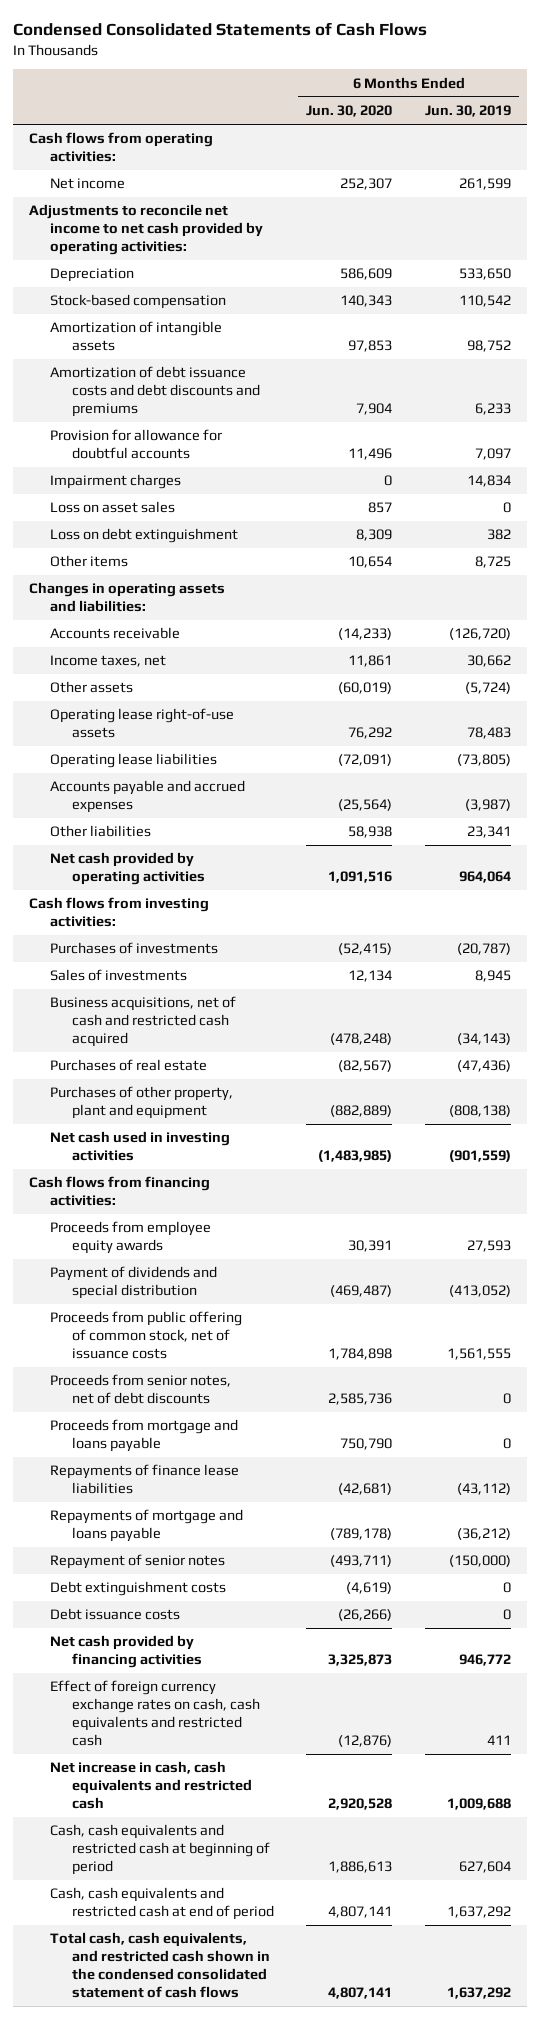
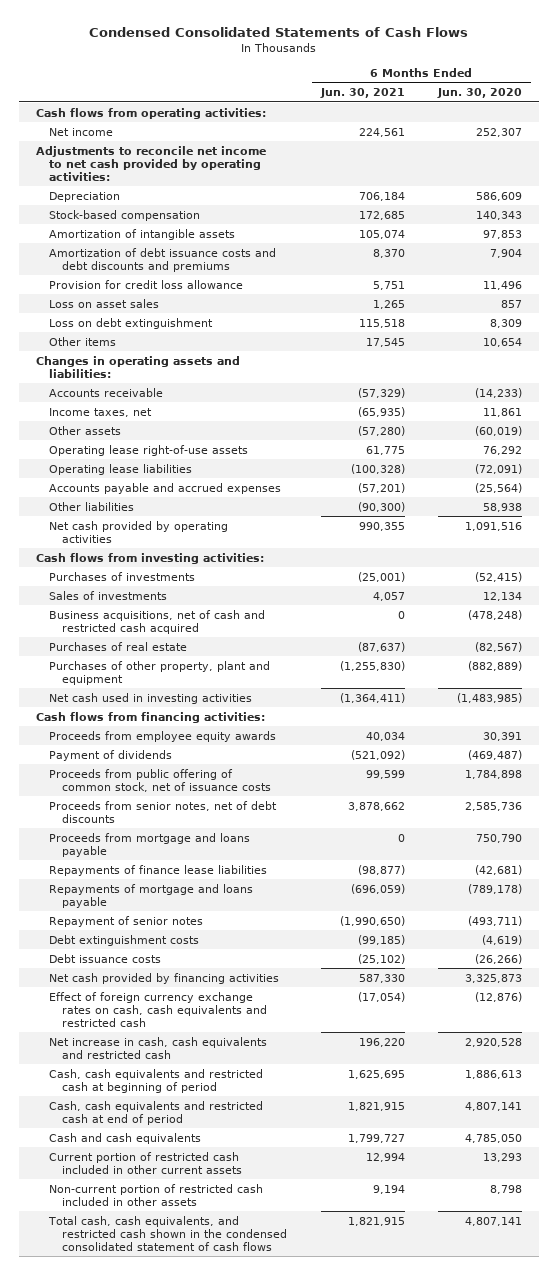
- | 6 Months Ended Jun. 30, 2020 | 6 Months Ended Jun. 30, 2019
+ | 6 Months Ended Jun. 30, 2021 | 6 Months Ended Jun. 30, 2020
- Provision for allowance for doubtful accounts | 11,496 | 7,097
- Impairment charges | 0 | 14,834
+ Provision for credit loss allowance | 5,751 | 11,496
- Payment of dividends and special distribution | (469,487) | (413,052)
+ Payment of dividends | (521,092) | (469,487)
+ Cash and cash equivalents | 1,799,727 | 4,785,050
+ Current portion of restricted cash included in other current assets | 12,994 | 13,293
+ Non-current portion of restricted cash included in other assets | 9,194 | 8,798

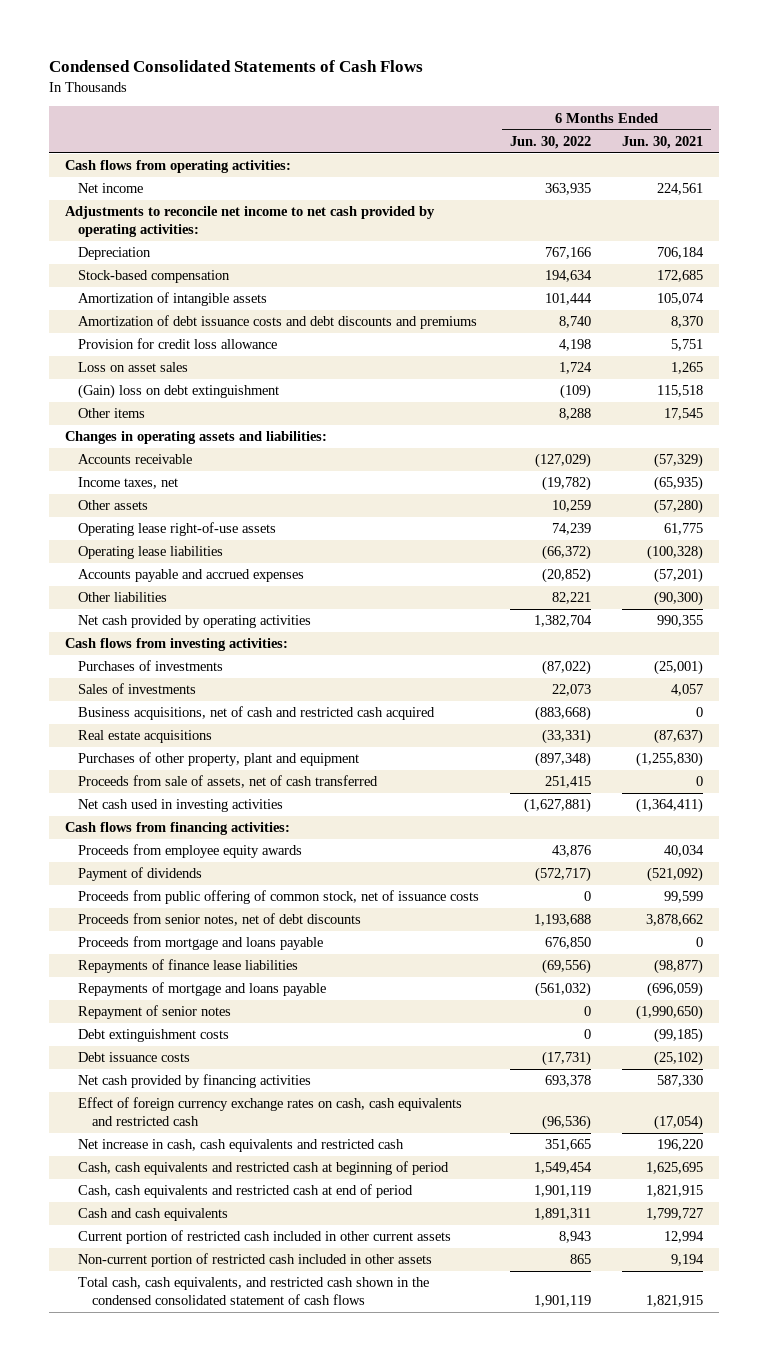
- | 6 Months Ended Jun. 30, 2021 | 6 Months Ended Jun. 30, 2020
+ | 6 Months Ended Jun. 30, 2022 | 6 Months Ended Jun. 30, 2021
- Loss on debt extinguishment | 115,518 | 8,309
+ (Gain) loss on debt extinguishment | (109) | 115,518
- Purchases of real estate | (87,637) | (82,567)
+ Real estate acquisitions | (33,331) | (87,637)
+ Proceeds from sale of assets, net of cash transferred | 251,415 | 0

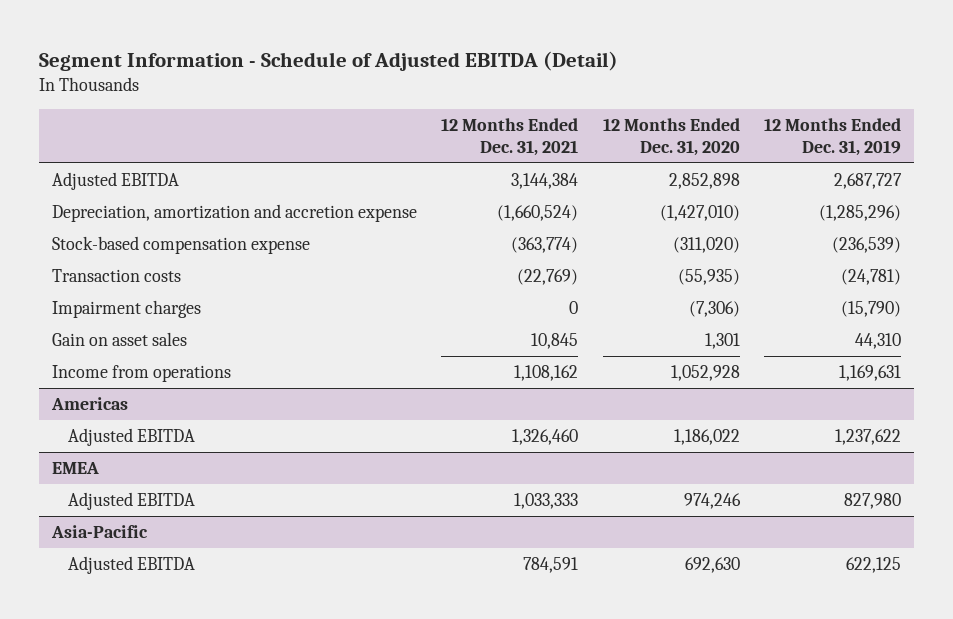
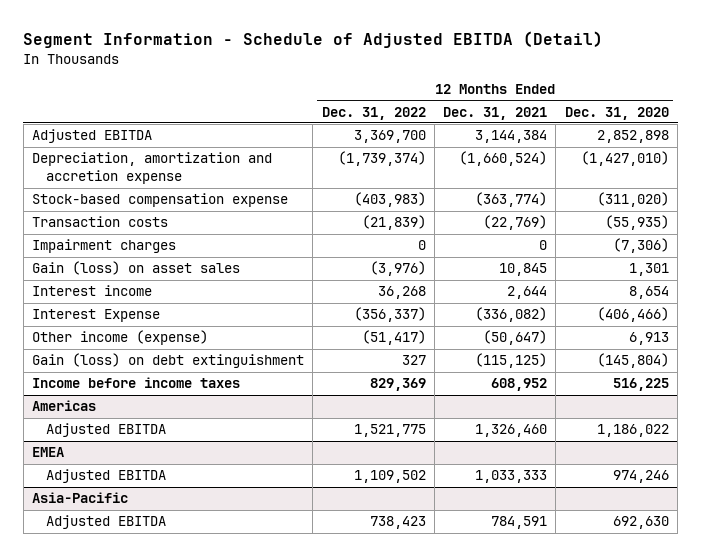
- | 12 Months Ended Dec. 31, 2021 | 12 Months Ended Dec. 31, 2020 | 12 Months Ended Dec. 31, 2019
+ | 12 Months Ended Dec. 31, 2022 | 12 Months Ended Dec. 31, 2021 | 12 Months Ended Dec. 31, 2020
- Gain on asset sales | 10,845 | 1,301 | 44,310
- Income from operations | 1,108,162 | 1,052,928 | 1,169,631
+ Gain (loss) on asset sales | (3,976) | 10,845 | 1,301
+ Interest income | 36,268 | 2,644 | 8,654
+ Interest Expense | (356,337) | (336,082) | (406,466)
+ Other income (expense) | (51,417) | (50,647) | 6,913
+ Gain (loss) on debt extinguishment | 327 | (115,125) | (145,804)
+ Income before income taxes | 829,369 | 608,952 | 516,225

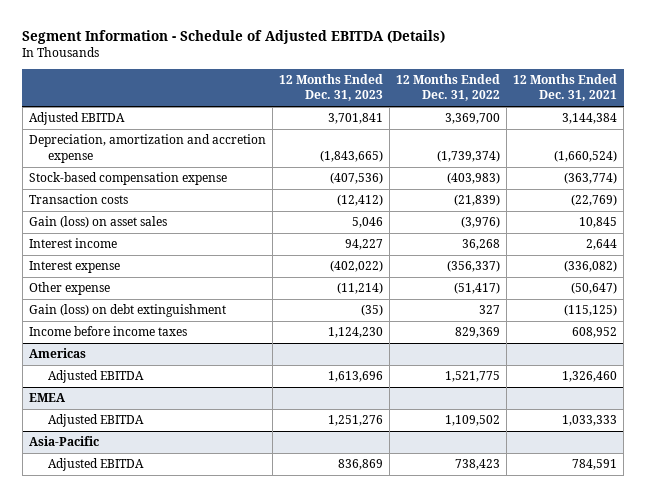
- Segment Information - Schedule of Adjusted EBITDA (Detail)
+ Segment Information - Schedule of Adjusted EBITDA (Details)
- | 12 Months Ended Dec. 31, 2022 | 12 Months Ended Dec. 31, 2021 | 12 Months Ended Dec. 31, 2020
+ | 12 Months Ended Dec. 31, 2023 | 12 Months Ended Dec. 31, 2022 | 12 Months Ended Dec. 31, 2021
- Impairment charges | 0 | 0 | (7,306)
- Interest Expense | (356,337) | (336,082) | (406,466)
- Other income (expense) | (51,417) | (50,647) | 6,913
+ Interest expense | (402,022) | (356,337) | (336,082)
+ Other expense | (11,214) | (51,417) | (50,647)

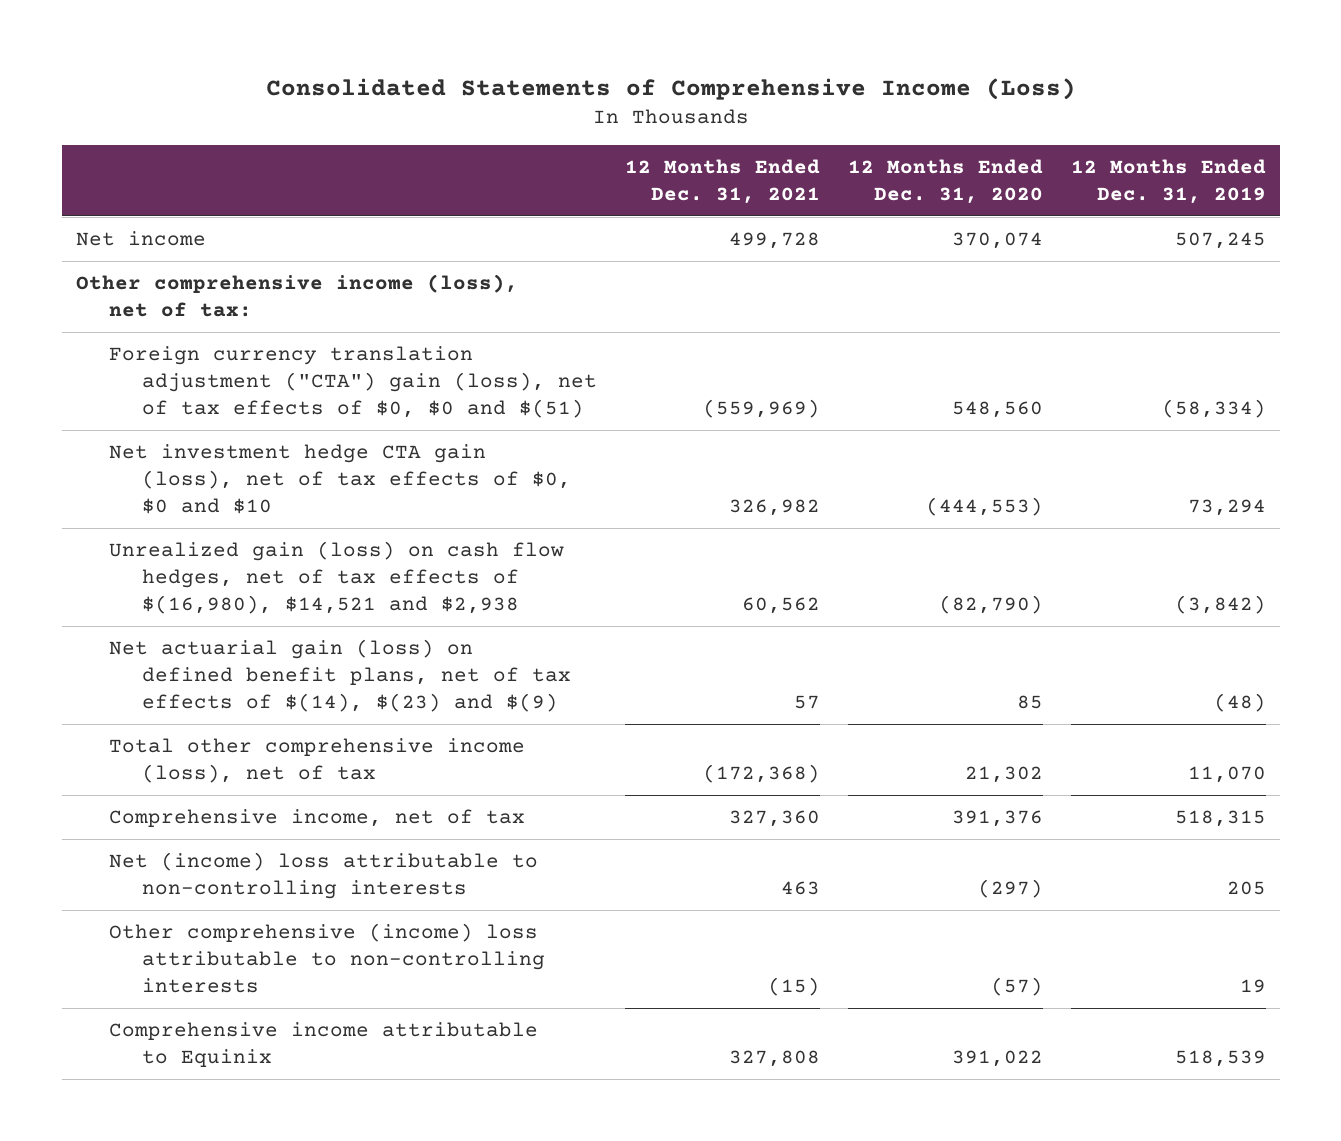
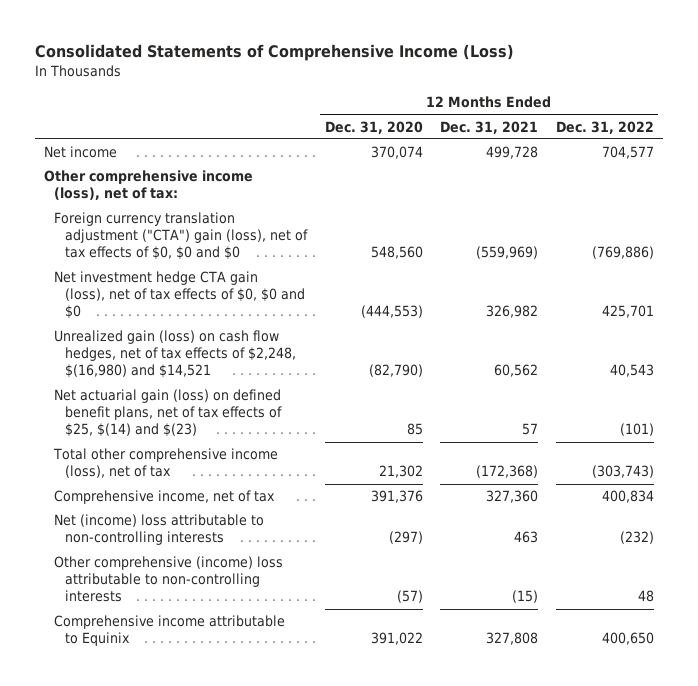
- | 12 Months Ended Dec. 31, 2021 | 12 Months Ended Dec. 31, 2020 | 12 Months Ended Dec. 31, 2019
+ | 12 Months Ended Dec. 31, 2020 | 12 Months Ended Dec. 31, 2021 | 12 Months Ended Dec. 31, 2022
- Foreign currency translation adjustment ("CTA") gain (loss), net of tax effects of $0, $0 and $(51) | (559,969) | 548,560 | (58,334)
- Net investment hedge CTA gain (loss), net of tax effects of $0, $0 and $10 | 326,982 | (444,553) | 73,294
- Unrealized gain (loss) on cash flow hedges, net of tax effects of $(16,980), $14,521 and $2,938 | 60,562 | (82,790) | (3,842)
- Net actuarial gain (loss) on defined benefit plans, net of tax effects of $(14), $(23) and $(9) | 57 | 85 | (48)
+ Foreign currency translation adjustment ("CTA") gain (loss), net of tax effects of $0, $0 and $0 | 548,560 | (559,969) | (769,886)
+ Net investment hedge CTA gain (loss), net of tax effects of $0, $0 and $0 | (444,553) | 326,982 | 425,701
+ Unrealized gain (loss) on cash flow hedges, net of tax effects of $2,248, $(16,980) and $14,521 | (82,790) | 60,562 | 40,543
+ Net actuarial gain (loss) on defined benefit plans, net of tax effects of $25, $(14) and $(23) | 85 | 57 | (101)

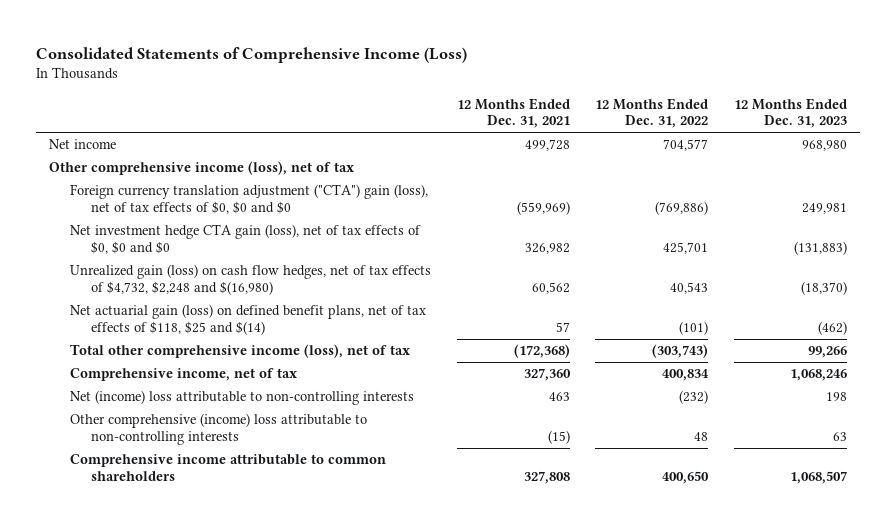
- | 12 Months Ended Dec. 31, 2020 | 12 Months Ended Dec. 31, 2021 | 12 Months Ended Dec. 31, 2022
+ | 12 Months Ended Dec. 31, 2021 | 12 Months Ended Dec. 31, 2022 | 12 Months Ended Dec. 31, 2023
- Other comprehensive income (loss), net of tax:
+ Other comprehensive income (loss), net of tax
- Unrealized gain (loss) on cash flow hedges, net of tax effects of $2,248, $(16,980) and $14,521 | (82,790) | 60,562 | 40,543
- Net actuarial gain (loss) on defined benefit plans, net of tax effects of $25, $(14) and $(23) | 85 | 57 | (101)
+ Unrealized gain (loss) on cash flow hedges, net of tax effects of $4,732, $2,248 and $(16,980) | 60,562 | 40,543 | (18,370)
+ Net actuarial gain (loss) on defined benefit plans, net of tax effects of $118, $25 and $(14) | 57 | (101) | (462)
- Comprehensive income attributable to Equinix | 391,022 | 327,808 | 400,650
+ Comprehensive income attributable to common shareholders | 327,808 | 400,650 | 1,068,507

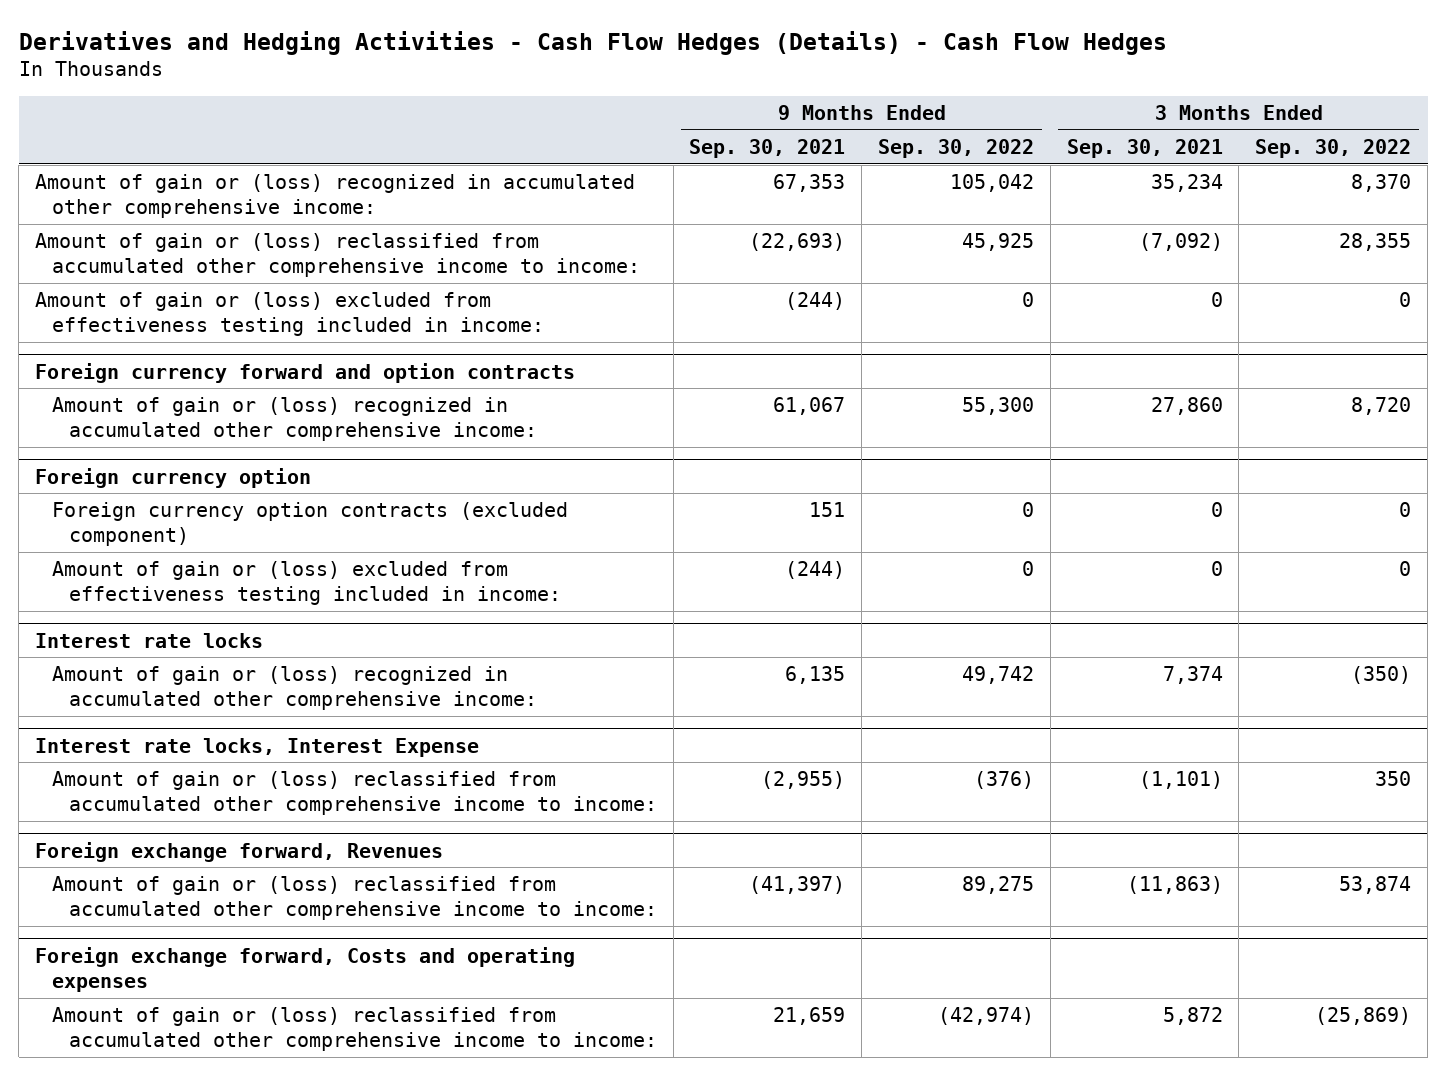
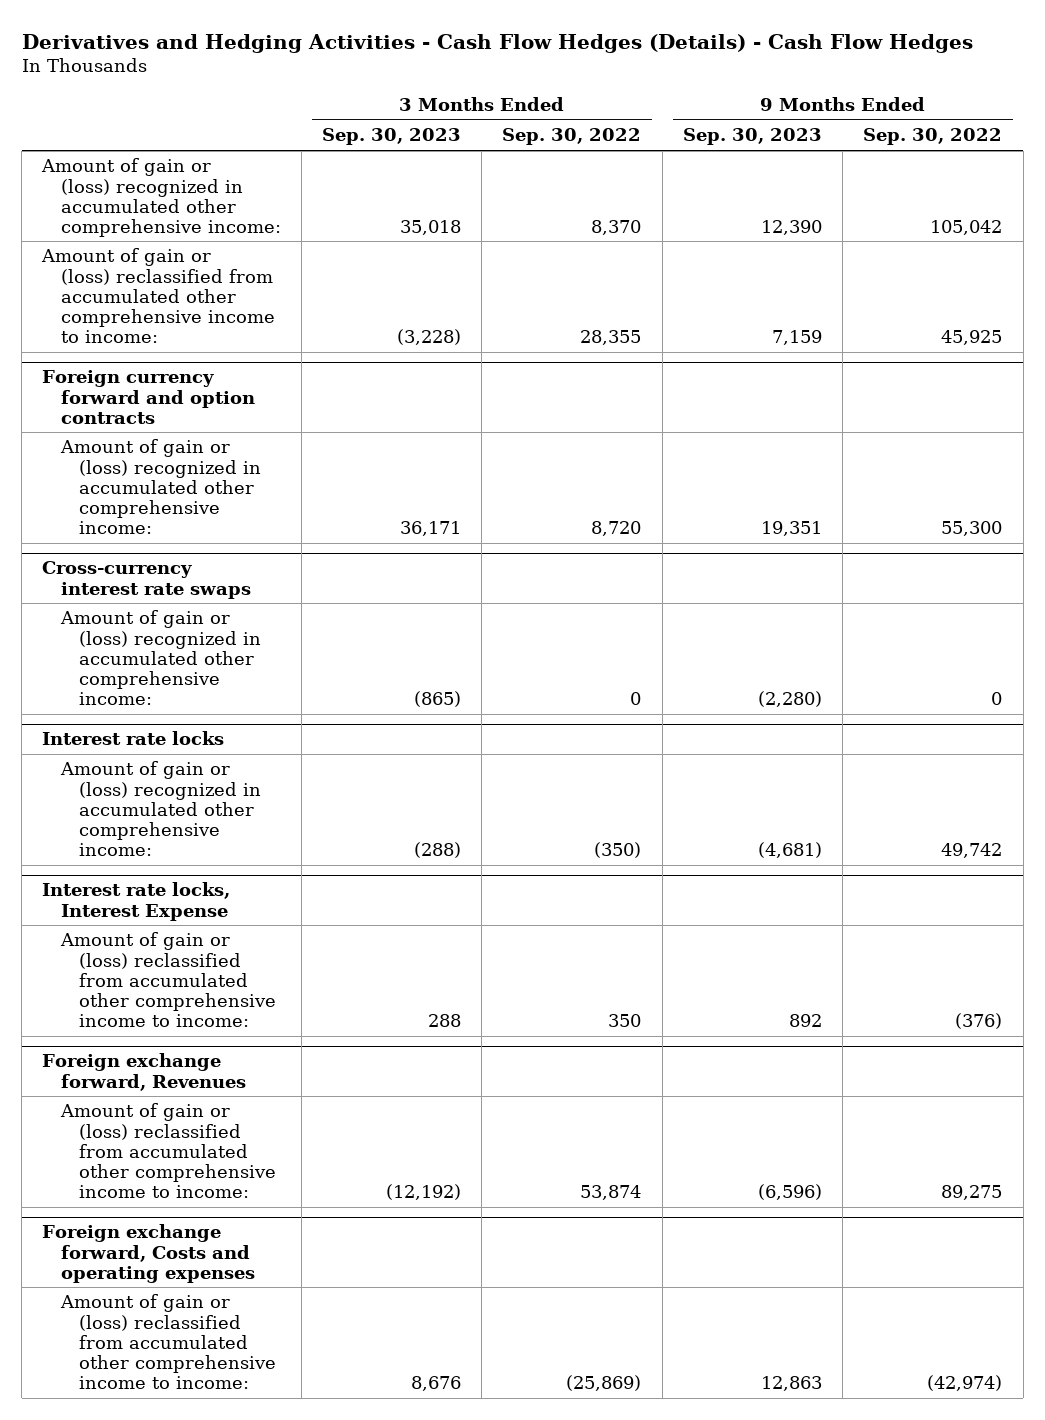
- | 9 Months Ended Sep. 30, 2021 | 9 Months Ended Sep. 30, 2022 | 3 Months Ended Sep. 30, 2021 | 3 Months Ended Sep. 30, 2022
+ | 3 Months Ended Sep. 30, 2023 | 3 Months Ended Sep. 30, 2022 | 9 Months Ended Sep. 30, 2023 | 9 Months Ended Sep. 30, 2022
- Amount of gain or (loss) excluded from effectiveness testing included in income: | (244) | 0 | 0 | 0
- Foreign currency option
- Foreign currency option contracts (excluded component) | 151 | 0 | 0 | 0
- Amount of gain or (loss) excluded from effectiveness testing included in income: | (244) | 0 | 0 | 0
+ Cross-currency interest rate swaps
+ Amount of gain or (loss) recognized in accumulated other comprehensive income: | (865) | 0 | (2,280) | 0

